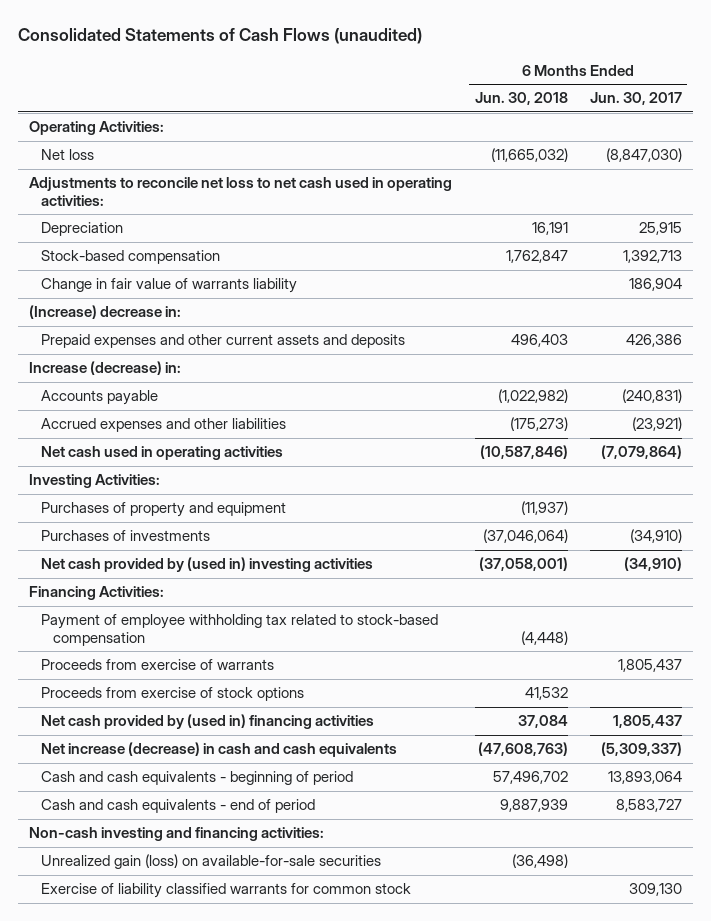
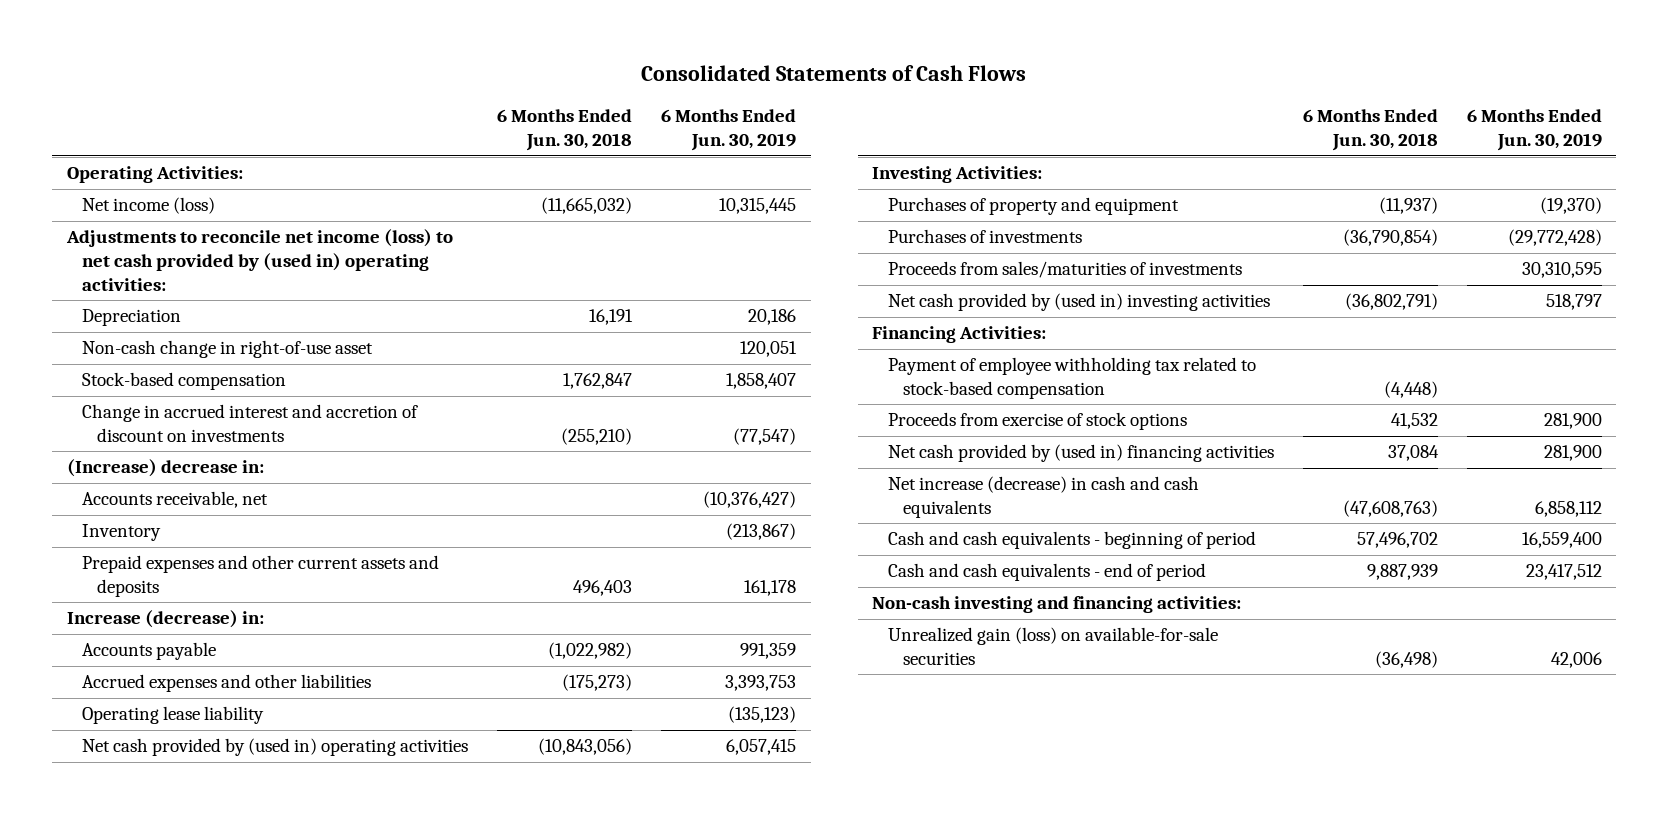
- Consolidated Statements of Cash Flows (unaudited)
+ Consolidated Statements of Cash Flows
- | 6 Months Ended Jun. 30, 2018 | 6 Months Ended Jun. 30, 2017
+ | 6 Months Ended Jun. 30, 2018 | 6 Months Ended Jun. 30, 2019
- Net loss | (11,665,032) | (8,847,030)
- Adjustments to reconcile net loss to net cash used in operating activities:
+ Net income (loss) | (11,665,032) | 10,315,445
+ Adjustments to reconcile net income (loss) to net cash provided by (used in) operating activities:
+ Non-cash change in right-of-use asset | | 120,051
- Change in fair value of warrants liability | | 186,904
+ Change in accrued interest and accretion of discount on investments | (255,210) | (77,547)
+ Accounts receivable, net | | (10,376,427)
+ Inventory | | (213,867)
- Net cash used in operating activities | (10,587,846) | (7,079,864)
+ Operating lease liability | | (135,123)
+ Net cash provided by (used in) operating activities | (10,843,056) | 6,057,415
- Purchases of investments | (37,046,064) | (34,910)
- Net cash provided by (used in) investing activities | (37,058,001) | (34,910)
+ Purchases of investments | (36,790,854) | (29,772,428)
+ Proceeds from sales/maturities of investments | | 30,310,595
+ Net cash provided by (used in) investing activities | (36,802,791) | 518,797
- Proceeds from exercise of warrants | | 1,805,437
- Exercise of liability classified warrants for common stock | | 309,130

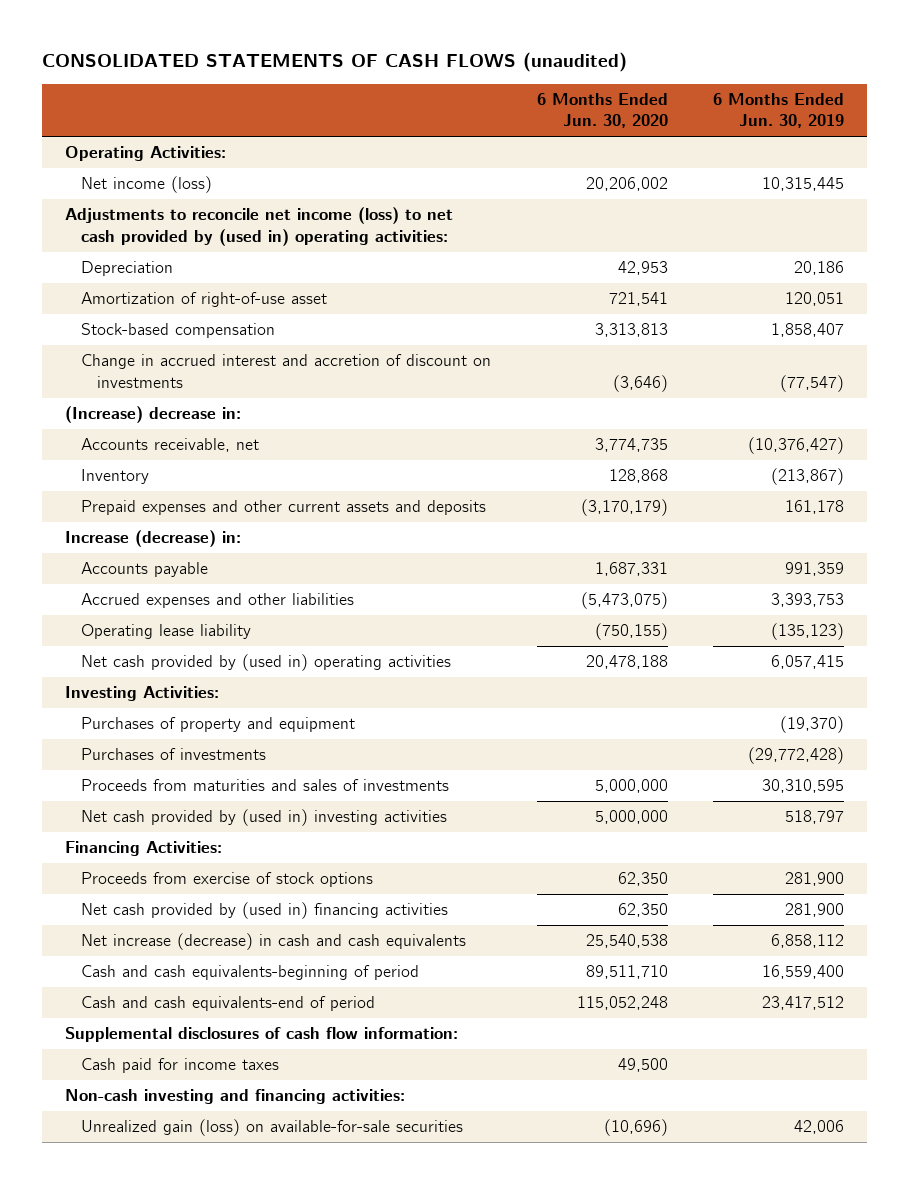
- Consolidated Statements of Cash Flows
+ CONSOLIDATED STATEMENTS OF CASH FLOWS (unaudited)
- | 6 Months Ended Jun. 30, 2018 | 6 Months Ended Jun. 30, 2019
+ | 6 Months Ended Jun. 30, 2020 | 6 Months Ended Jun. 30, 2019
- Non-cash change in right-of-use asset | | 120,051
+ Amortization of right-of-use asset | 721,541 | 120,051
- Proceeds from sales/maturities of investments | | 30,310,595
+ Proceeds from maturities and sales of investments | 5,000,000 | 30,310,595
- Payment of employee withholding tax related to stock-based compensation | (4,448) |
- Cash and cash equivalents - beginning of period | 57,496,702 | 16,559,400
- Cash and cash equivalents - end of period | 9,887,939 | 23,417,512
+ Cash and cash equivalents-beginning of period | 89,511,710 | 16,559,400
+ Cash and cash equivalents-end of period | 115,052,248 | 23,417,512
+ Supplemental disclosures of cash flow information:
+ Cash paid for income taxes | 49,500 |

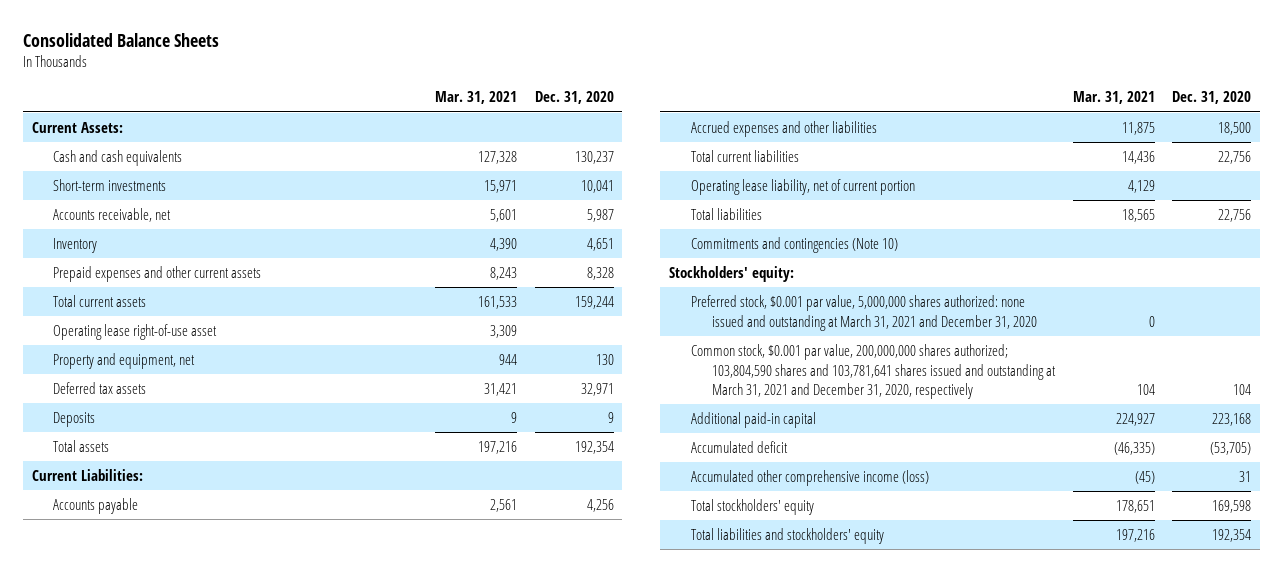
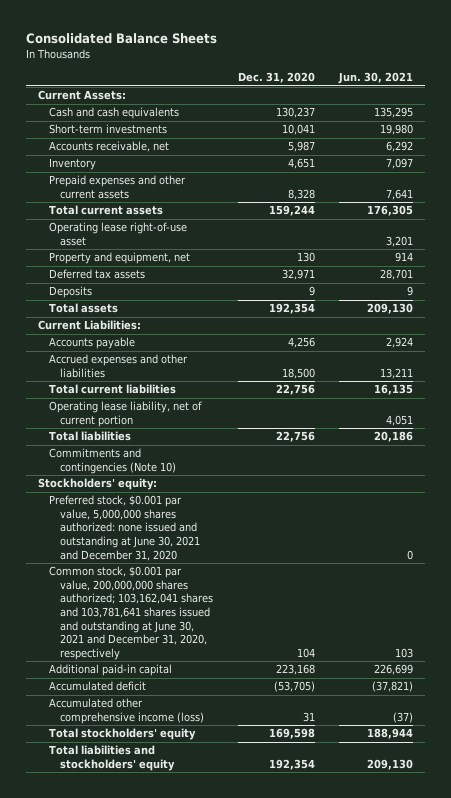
- | Mar. 31, 2021 | Dec. 31, 2020
+ | Dec. 31, 2020 | Jun. 30, 2021
- Preferred stock, $0.001 par value, 5,000,000 shares authorized: none issued and outstanding at March 31, 2021 and December 31, 2020 | 0 |
- Common stock, $0.001 par value, 200,000,000 shares authorized; 103,804,590 shares and 103,781,641 shares issued and outstanding at March 31, 2021 and December 31, 2020, respectively | 104 | 104
+ Preferred stock, $0.001 par value, 5,000,000 shares authorized: none issued and outstanding at June 30, 2021 and December 31, 2020 | | 0
+ Common stock, $0.001 par value, 200,000,000 shares authorized; 103,162,041 shares and 103,781,641 shares issued and outstanding at June 30, 2021 and December 31, 2020, respectively | 104 | 103

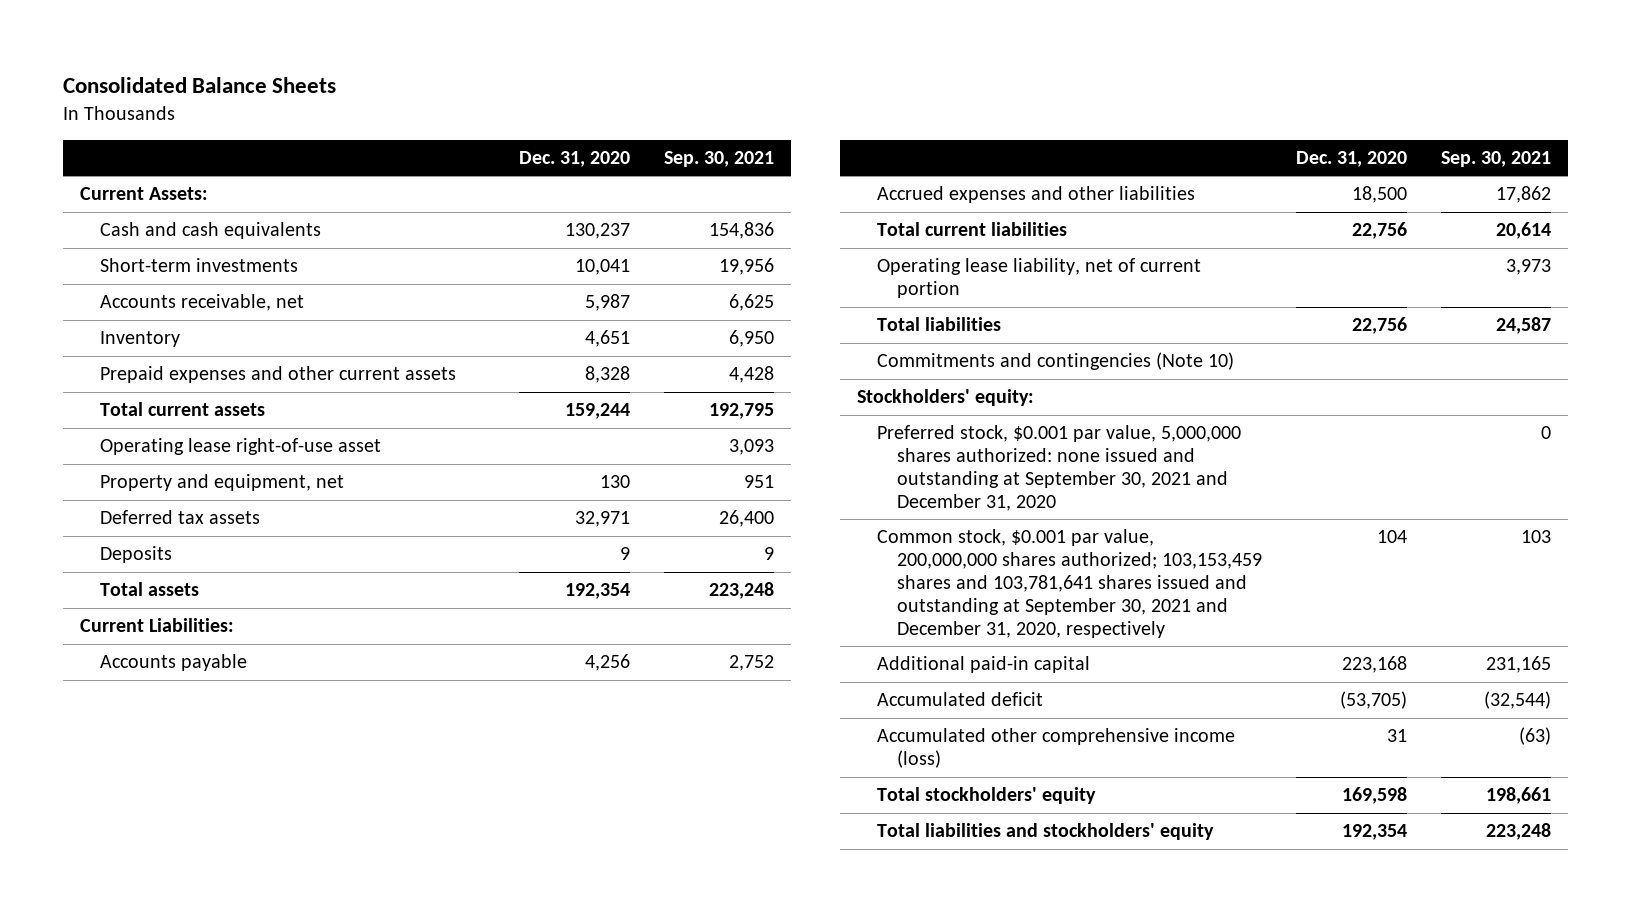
- | Dec. 31, 2020 | Jun. 30, 2021
+ | Dec. 31, 2020 | Sep. 30, 2021
- Preferred stock, $0.001 par value, 5,000,000 shares authorized: none issued and outstanding at June 30, 2021 and December 31, 2020 | | 0
- Common stock, $0.001 par value, 200,000,000 shares authorized; 103,162,041 shares and 103,781,641 shares issued and outstanding at June 30, 2021 and December 31, 2020, respectively | 104 | 103
+ Preferred stock, $0.001 par value, 5,000,000 shares authorized: none issued and outstanding at September 30, 2021 and December 31, 2020 | | 0
+ Common stock, $0.001 par value, 200,000,000 shares authorized; 103,153,459 shares and 103,781,641 shares issued and outstanding at September 30, 2021 and December 31, 2020, respectively | 104 | 103

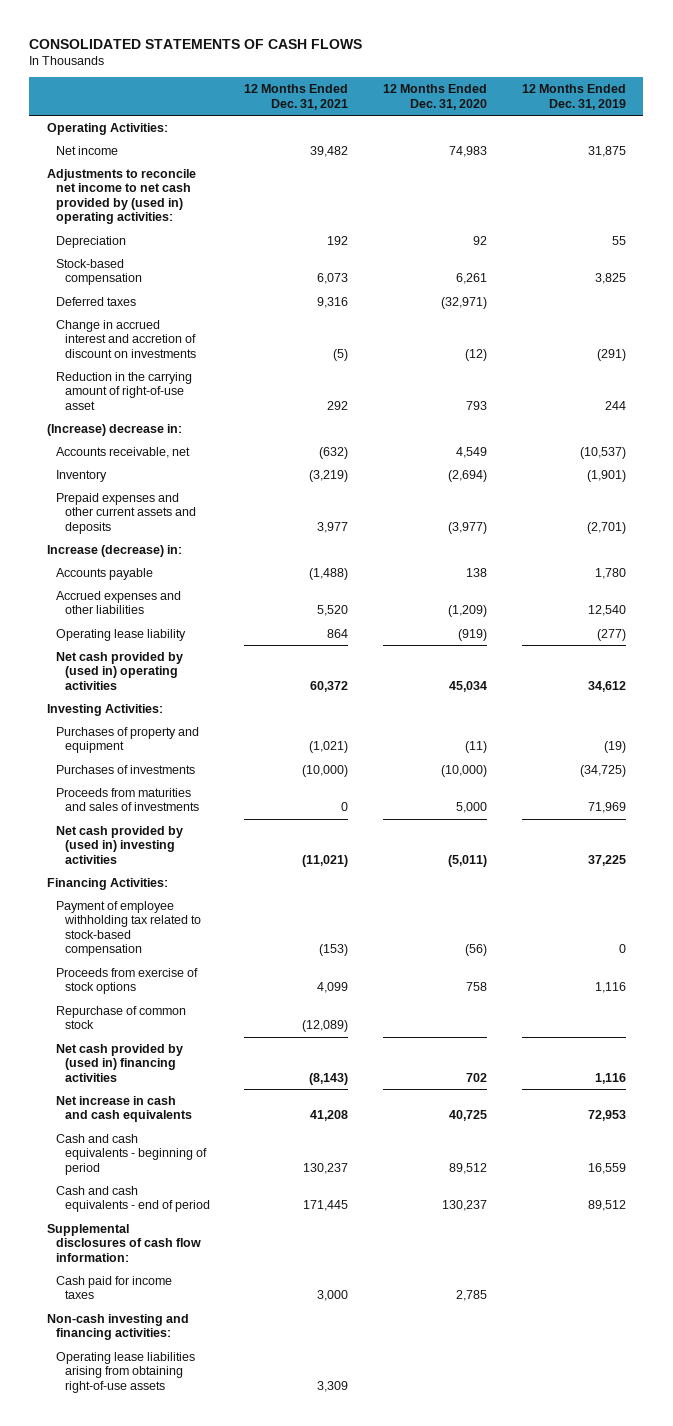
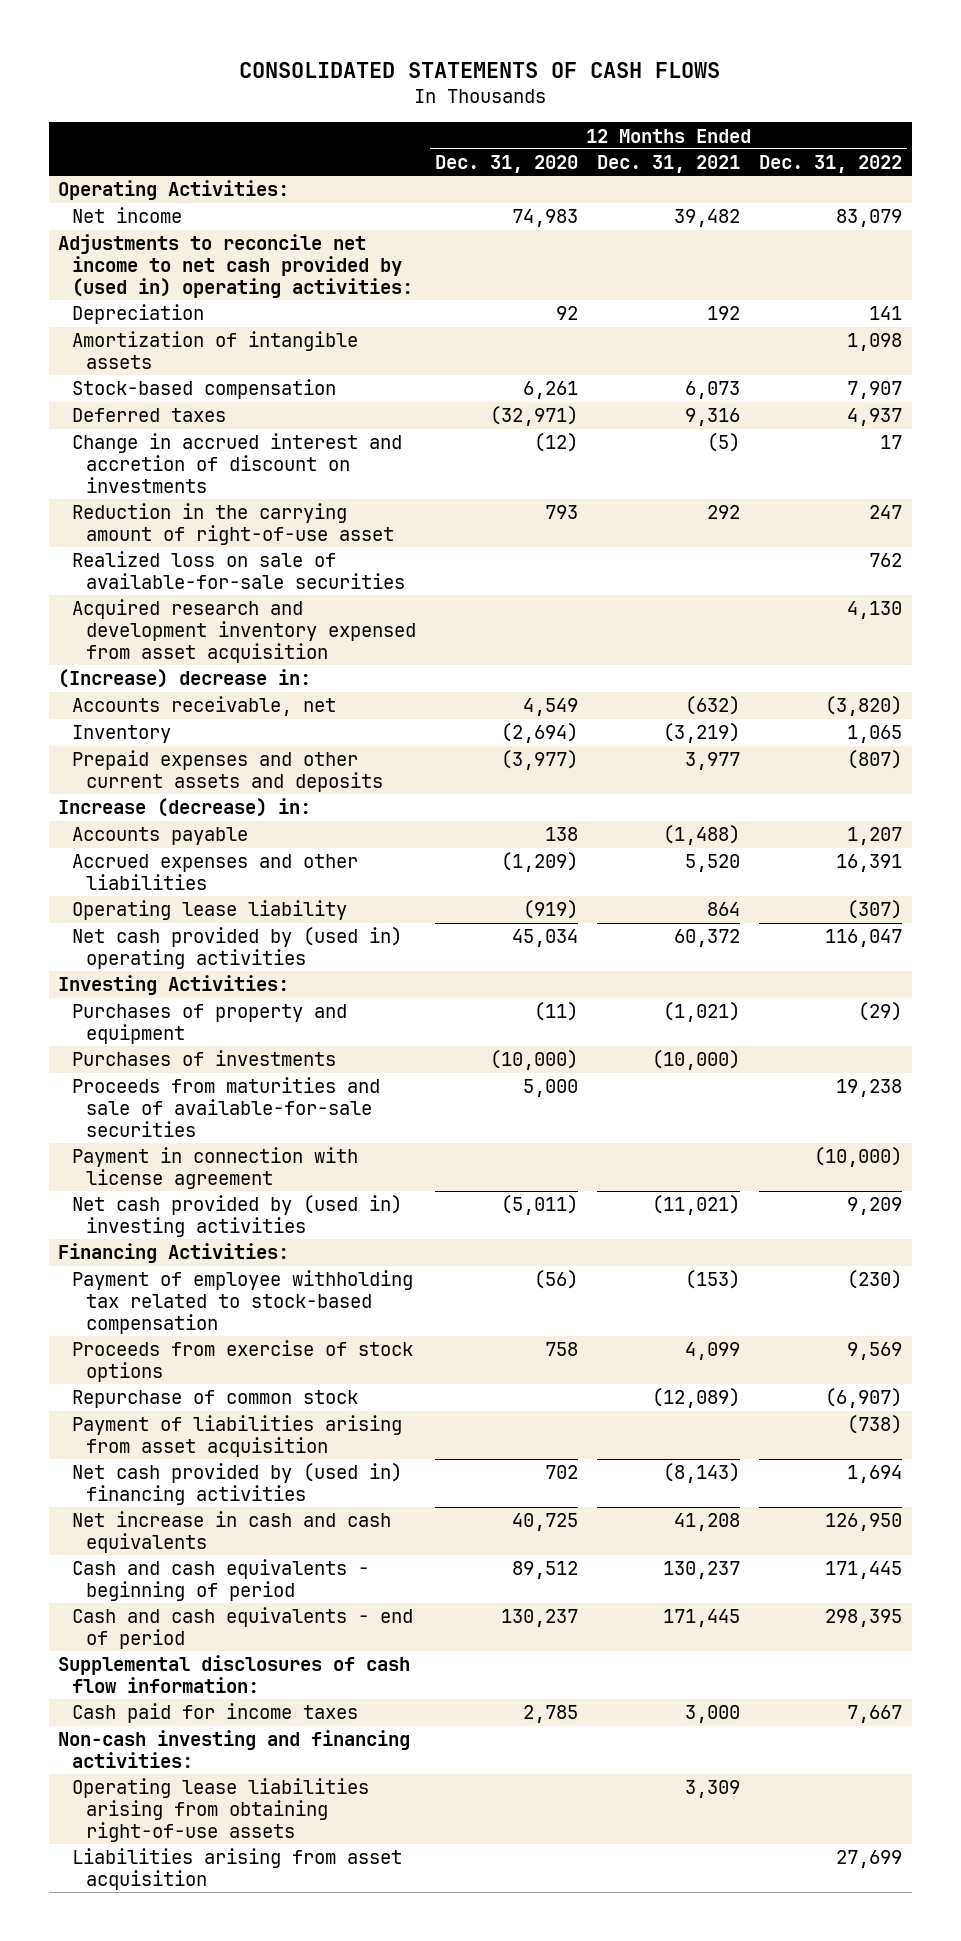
- | 12 Months Ended Dec. 31, 2021 | 12 Months Ended Dec. 31, 2020 | 12 Months Ended Dec. 31, 2019
+ | 12 Months Ended Dec. 31, 2020 | 12 Months Ended Dec. 31, 2021 | 12 Months Ended Dec. 31, 2022
+ Amortization of intangible assets | | | 1,098
+ Realized loss on sale of available-for-sale securities | | | 762
+ Acquired research and development inventory expensed from asset acquisition | | | 4,130
- Proceeds from maturities and sales of investments | 0 | 5,000 | 71,969
+ Proceeds from maturities and sale of available-for-sale securities | 5,000 | | 19,238
+ Payment in connection with license agreement | | | (10,000)
+ Payment of liabilities arising from asset acquisition | | | (738)
+ Liabilities arising from asset acquisition | | | 27,699

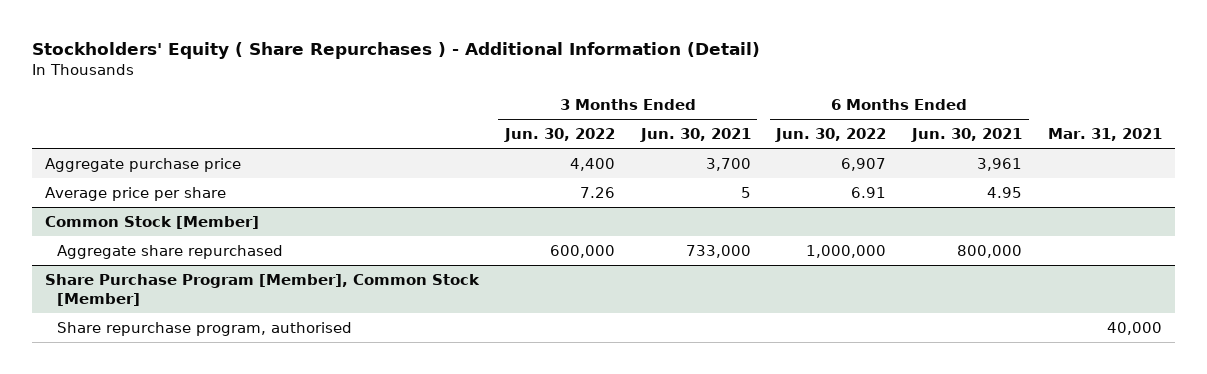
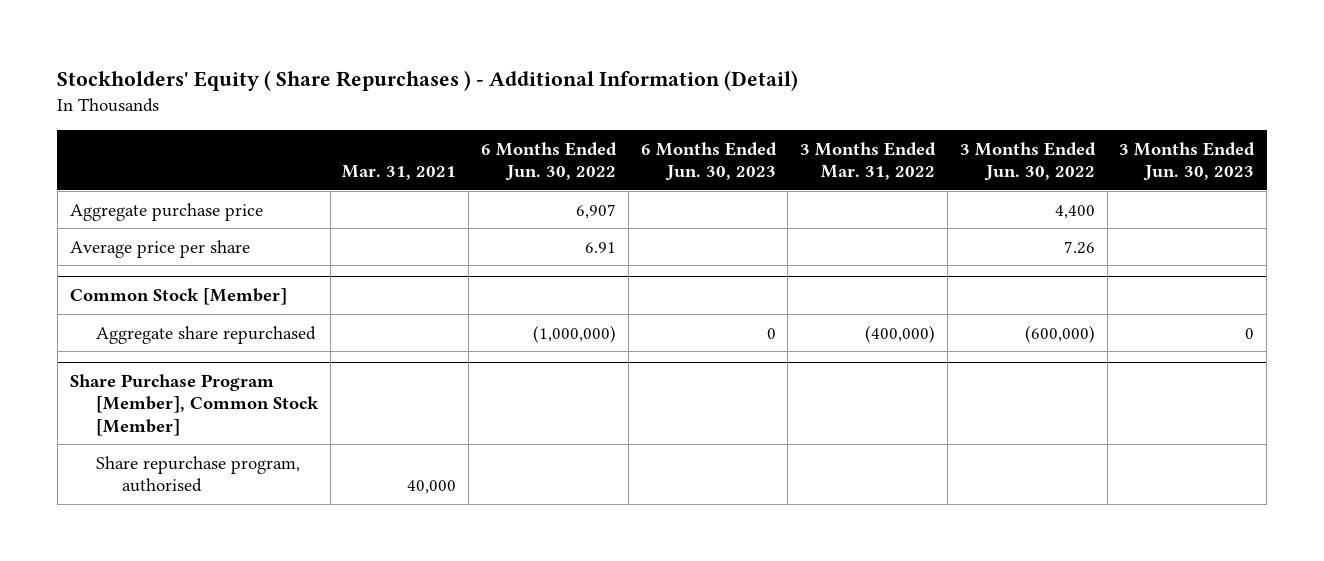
- | 3 Months Ended Jun. 30, 2022 | 3 Months Ended Jun. 30, 2021 | 6 Months Ended Jun. 30, 2022 | 6 Months Ended Jun. 30, 2021 | Mar. 31, 2021
+ | Mar. 31, 2021 | 6 Months Ended Jun. 30, 2022 | 6 Months Ended Jun. 30, 2023 | 3 Months Ended Mar. 31, 2022 | 3 Months Ended Jun. 30, 2022 | 3 Months Ended Jun. 30, 2023
@ Common Stock [Member]
- Aggregate share repurchased | 600,000 | 733,000 | 1,000,000 | 800,000 |
+ Aggregate share repurchased | | (1,000,000) | 0 | (400,000) | (600,000) | 0

